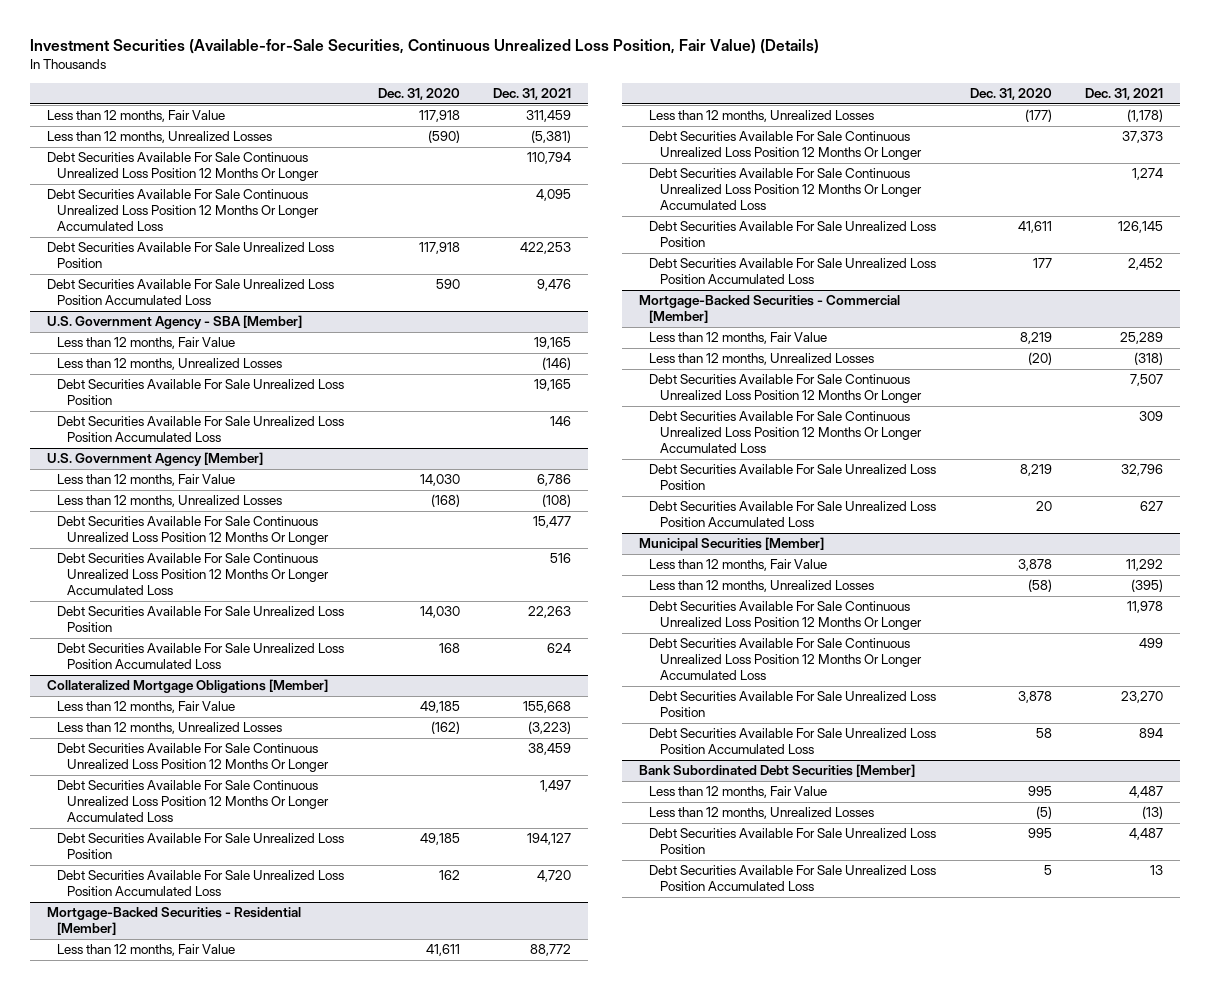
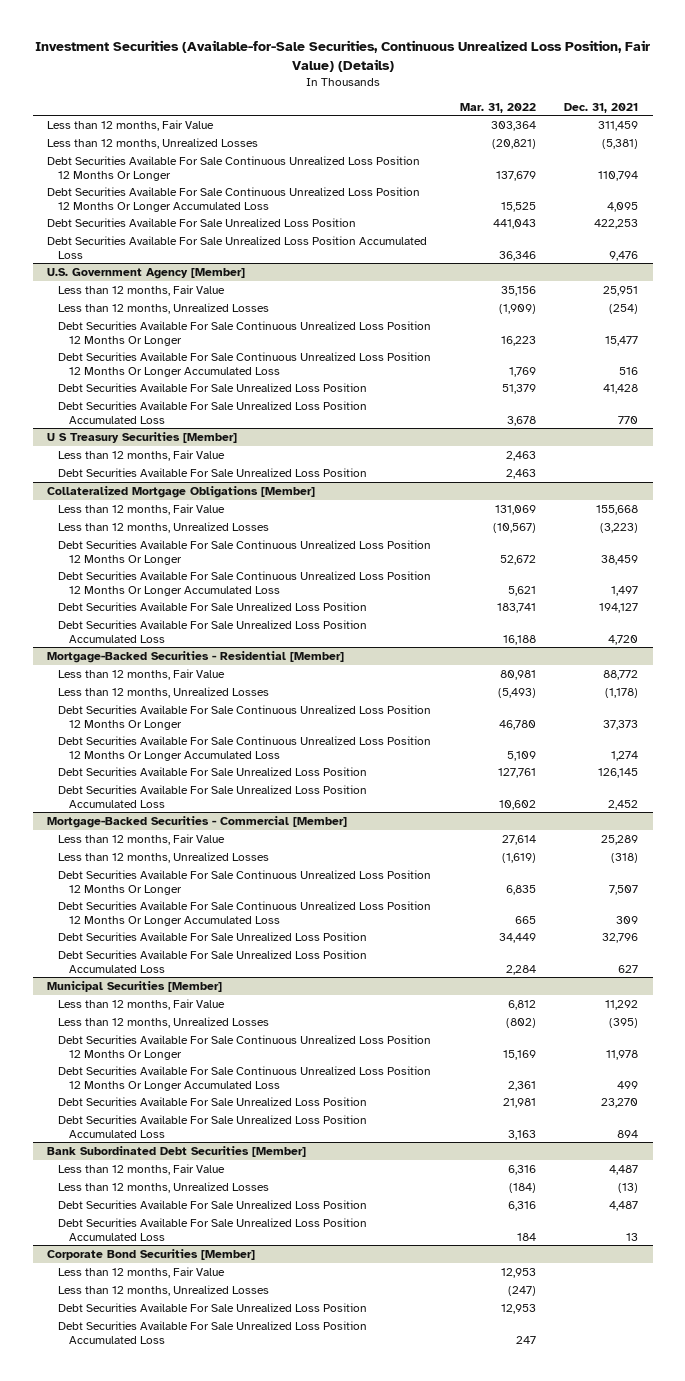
- | Dec. 31, 2020 | Dec. 31, 2021
+ | Mar. 31, 2022 | Dec. 31, 2021
- U.S. Government Agency - SBA [Member]
- Less than 12 months, Fair Value | | 19,165
- Less than 12 months, Unrealized Losses | | (146)
- Debt Securities Available For Sale Unrealized Loss Position | | 19,165
- Debt Securities Available For Sale Unrealized Loss Position Accumulated Loss | | 146
@ U.S. Government Agency [Member]
- Less than 12 months, Fair Value | 14,030 | 6,786
- Less than 12 months, Unrealized Losses | (168) | (108)
+ Less than 12 months, Fair Value | 35,156 | 25,951
+ Less than 12 months, Unrealized Losses | (1,909) | (254)
- Debt Securities Available For Sale Unrealized Loss Position | 14,030 | 22,263
- Debt Securities Available For Sale Unrealized Loss Position Accumulated Loss | 168 | 624
+ Debt Securities Available For Sale Unrealized Loss Position | 51,379 | 41,428
+ Debt Securities Available For Sale Unrealized Loss Position Accumulated Loss | 3,678 | 770
+ U S Treasury Securities [Member]
+ Less than 12 months, Fair Value | 2,463 |
+ Debt Securities Available For Sale Unrealized Loss Position | 2,463 |
+ Corporate Bond Securities [Member]
+ Less than 12 months, Fair Value | 12,953 |
+ Less than 12 months, Unrealized Losses | (247) |
+ Debt Securities Available For Sale Unrealized Loss Position | 12,953 |
+ Debt Securities Available For Sale Unrealized Loss Position Accumulated Loss | 247 |

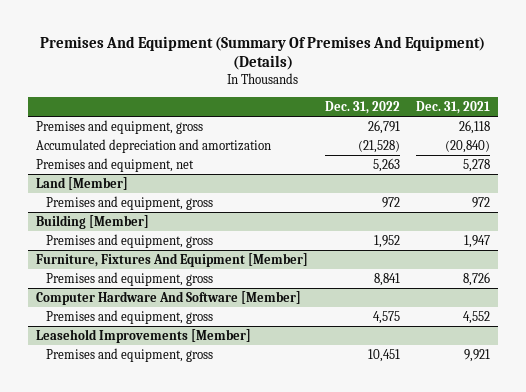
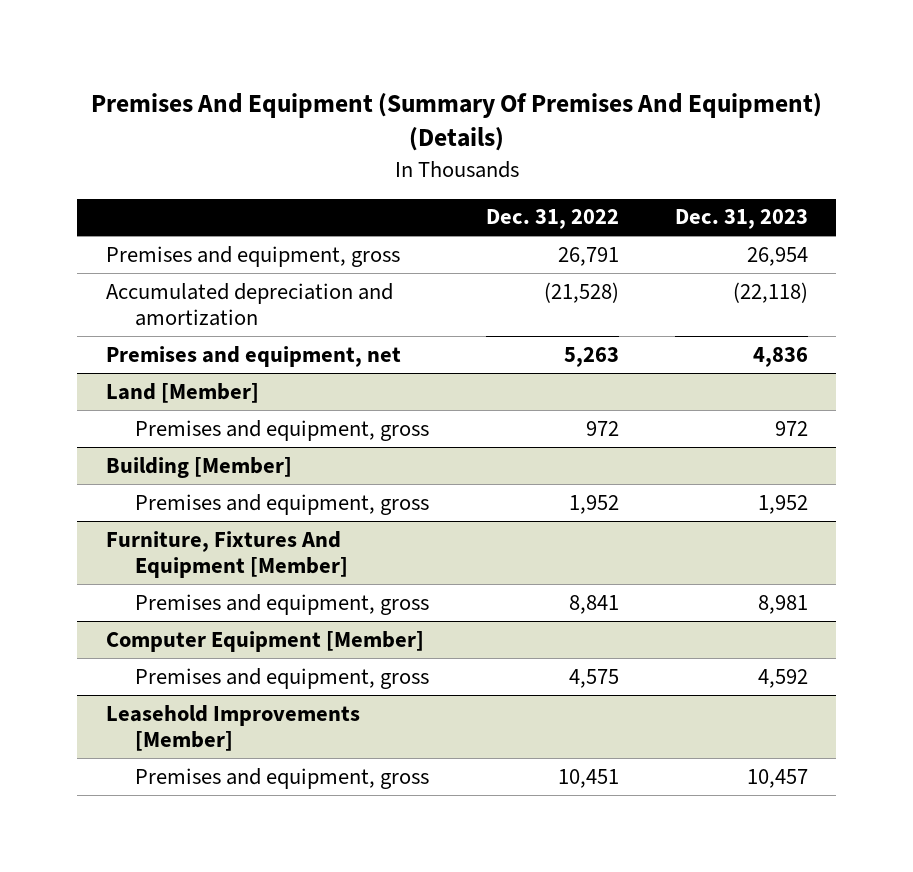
- | Dec. 31, 2022 | Dec. 31, 2021
+ | Dec. 31, 2022 | Dec. 31, 2023
- Computer Hardware And Software [Member]
+ Computer Equipment [Member]

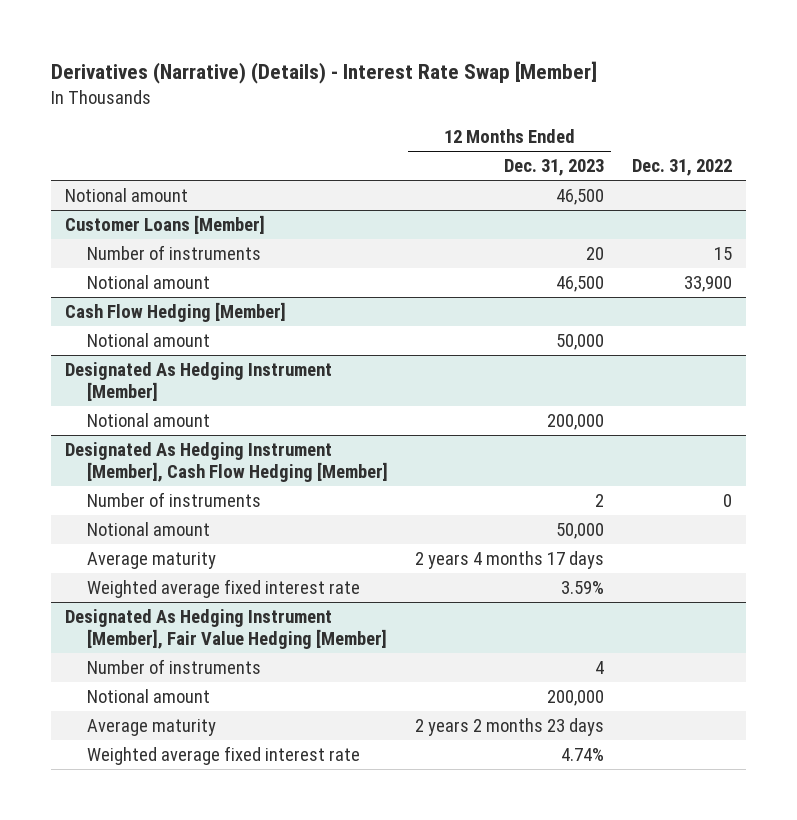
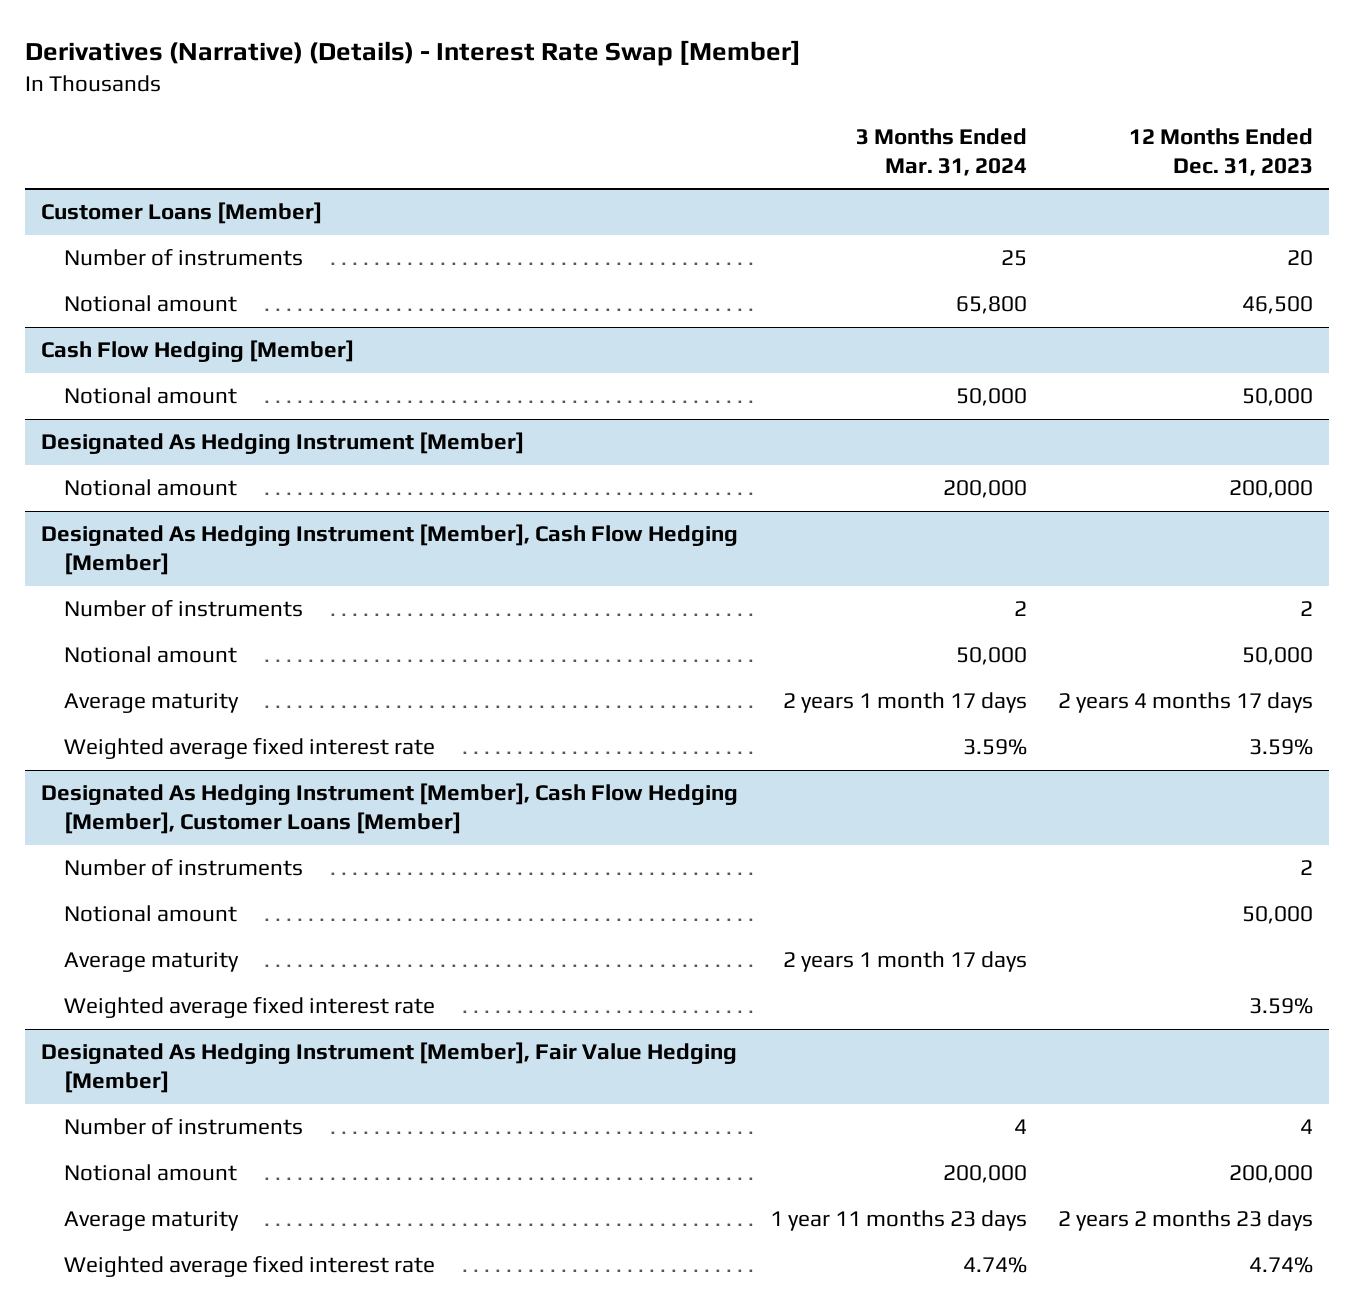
- | 12 Months Ended Dec. 31, 2023 | Dec. 31, 2022
+ | 3 Months Ended Mar. 31, 2024 | 12 Months Ended Dec. 31, 2023
- Notional amount | 46,500 |
+ Designated As Hedging Instrument [Member], Cash Flow Hedging [Member], Customer Loans [Member]
+ Number of instruments | | 2
+ Notional amount | | 50,000
+ Average maturity | 2 years 1 month 17 days |
+ Weighted average fixed interest rate | | 3.59%

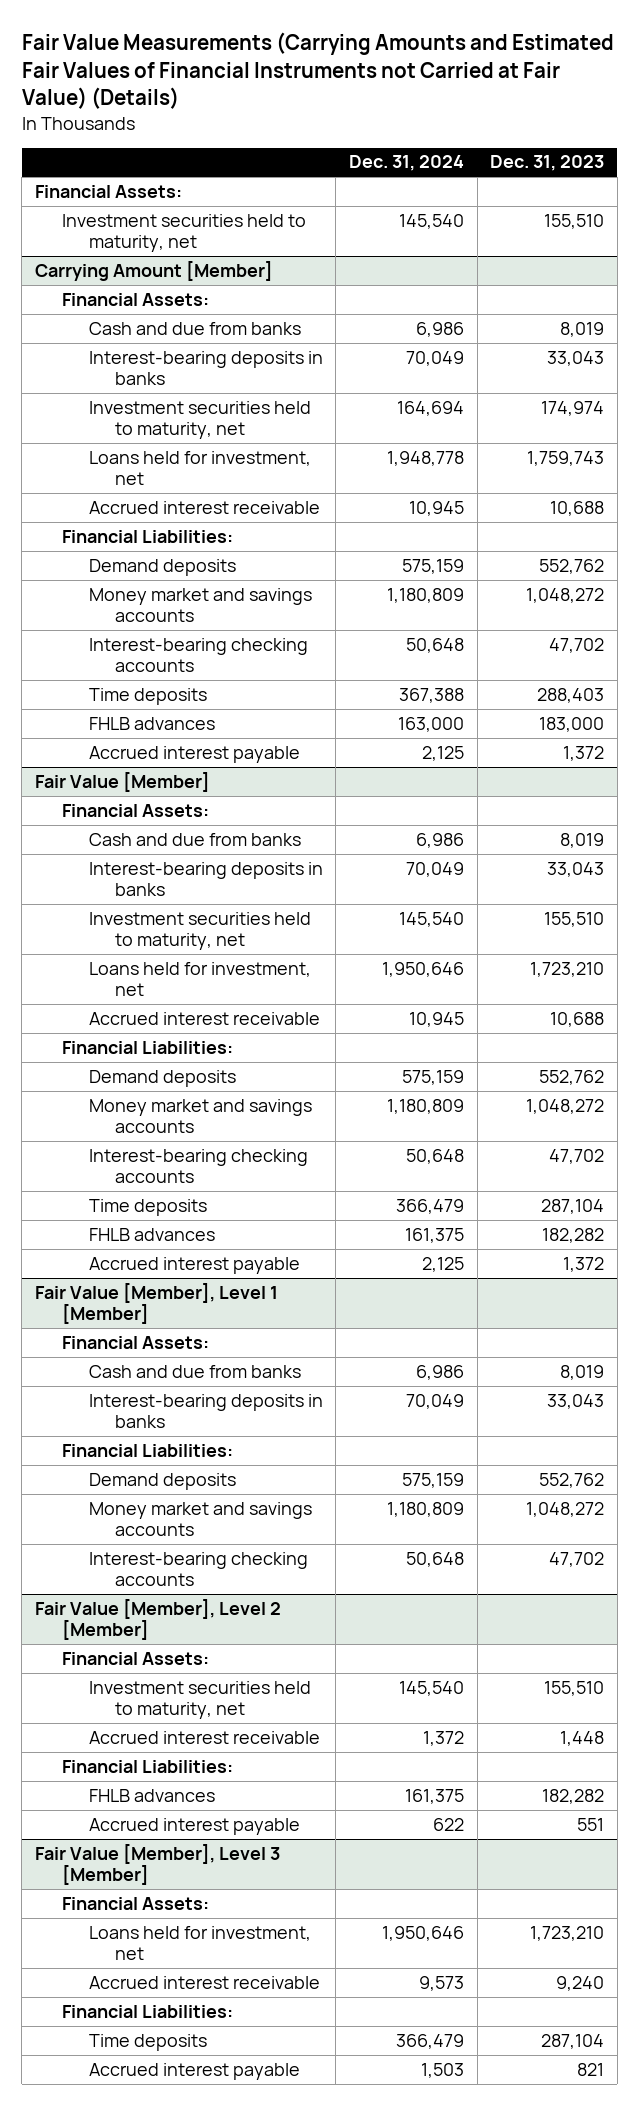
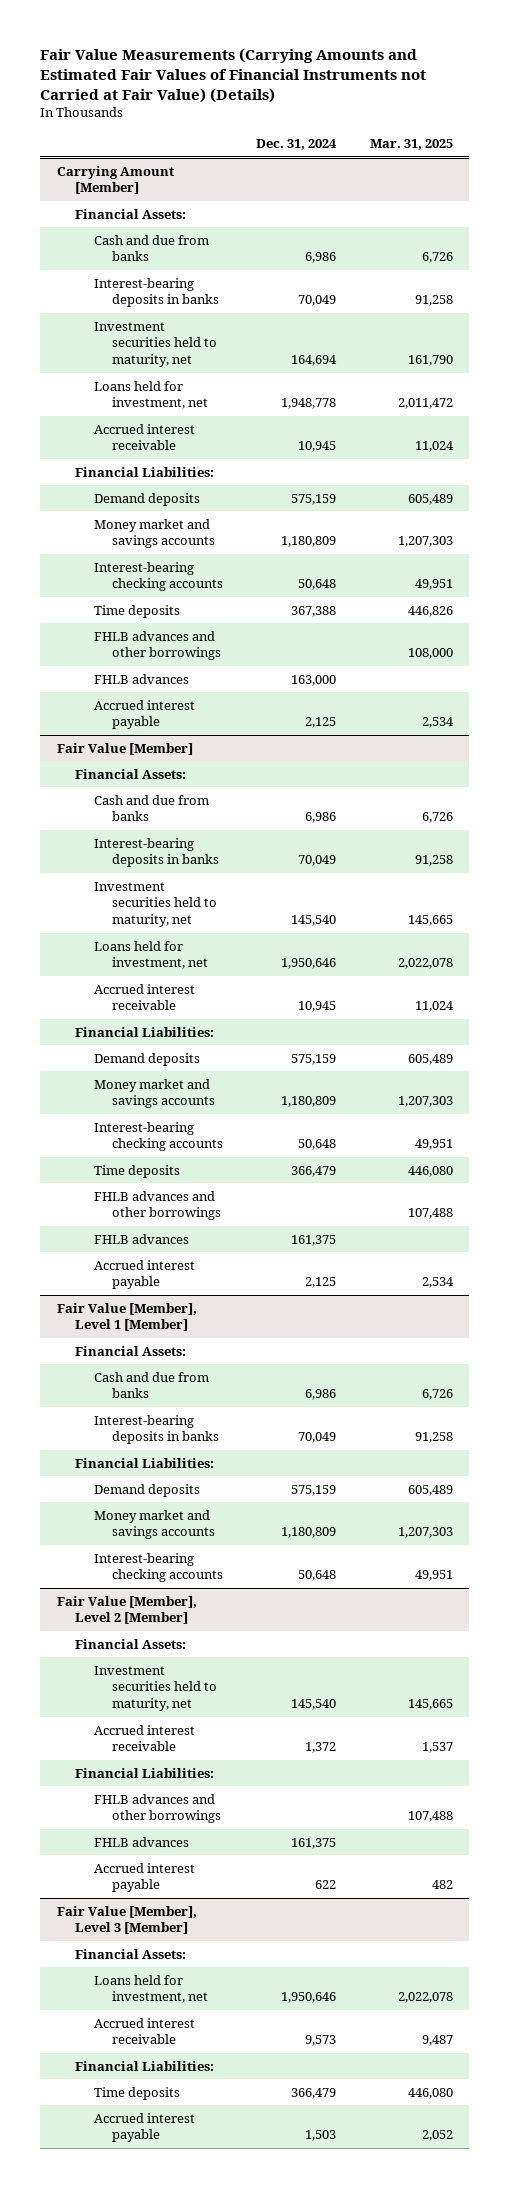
- | Dec. 31, 2024 | Dec. 31, 2023
+ | Dec. 31, 2024 | Mar. 31, 2025
- Financial Assets:
- Investment securities held to maturity, net | 145,540 | 155,510
@ Carrying Amount [Member]
+ FHLB advances and other borrowings | | 108,000
@ Fair Value [Member]
+ FHLB advances and other borrowings | | 107,488
@ Fair Value [Member], Level 2 [Member]
+ FHLB advances and other borrowings | | 107,488

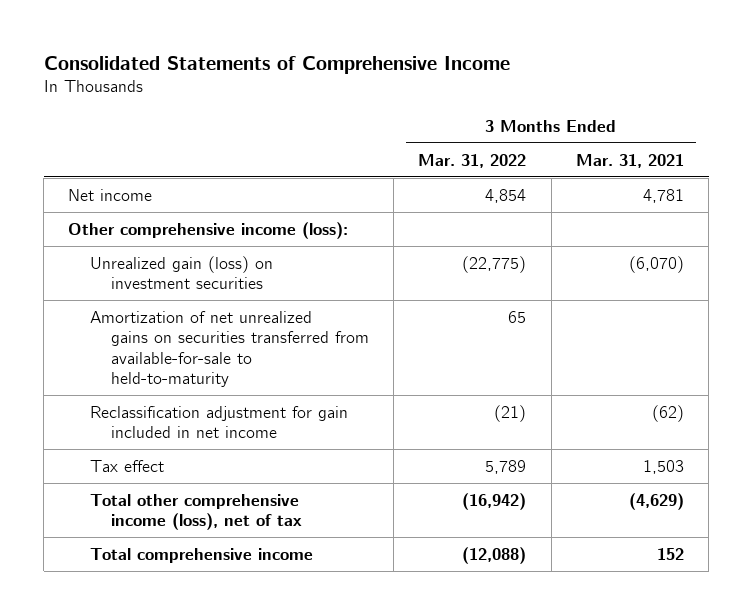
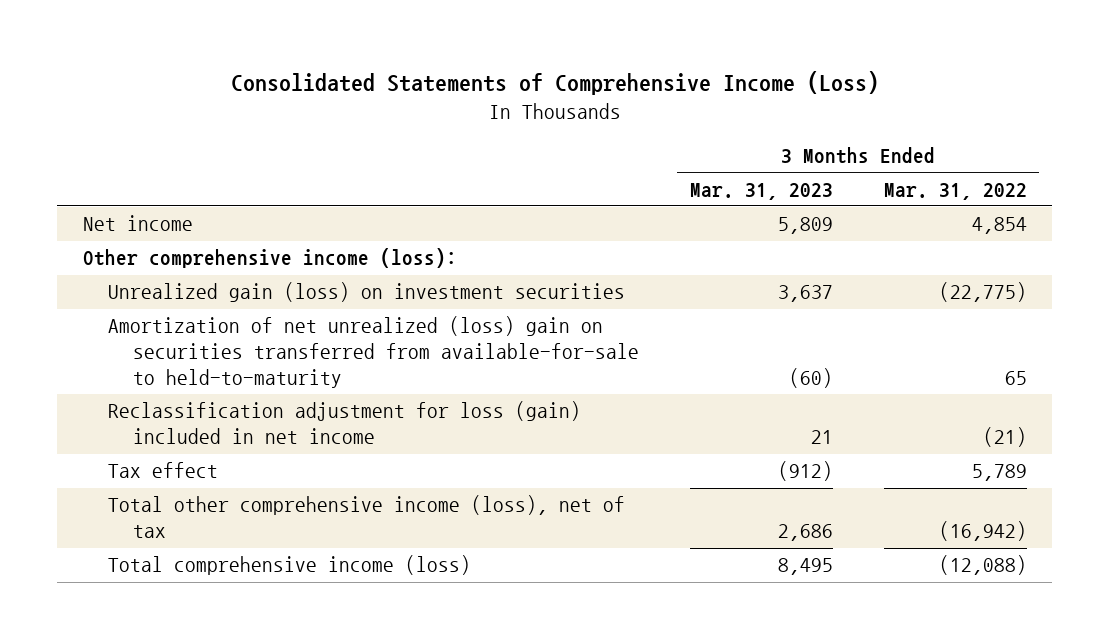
- Consolidated Statements of Comprehensive Income
+ Consolidated Statements of Comprehensive Income (Loss)
- | 3 Months Ended Mar. 31, 2022 | 3 Months Ended Mar. 31, 2021
+ | 3 Months Ended Mar. 31, 2023 | 3 Months Ended Mar. 31, 2022
- Amortization of net unrealized gains on securities transferred from available-for-sale to held-to-maturity | 65 |
- Reclassification adjustment for gain included in net income | (21) | (62)
+ Amortization of net unrealized (loss) gain on securities transferred from available-for-sale to held-to-maturity | (60) | 65
+ Reclassification adjustment for loss (gain) included in net income | 21 | (21)
- Total comprehensive income | (12,088) | 152
+ Total comprehensive income (loss) | 8,495 | (12,088)

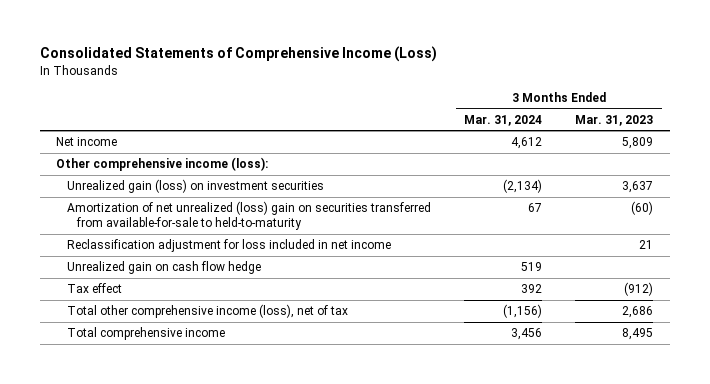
- | 3 Months Ended Mar. 31, 2023 | 3 Months Ended Mar. 31, 2022
+ | 3 Months Ended Mar. 31, 2024 | 3 Months Ended Mar. 31, 2023
- Reclassification adjustment for loss (gain) included in net income | 21 | (21)
+ Reclassification adjustment for loss included in net income | | 21
+ Unrealized gain on cash flow hedge | 519 |
- Total comprehensive income (loss) | 8,495 | (12,088)
+ Total comprehensive income | 3,456 | 8,495

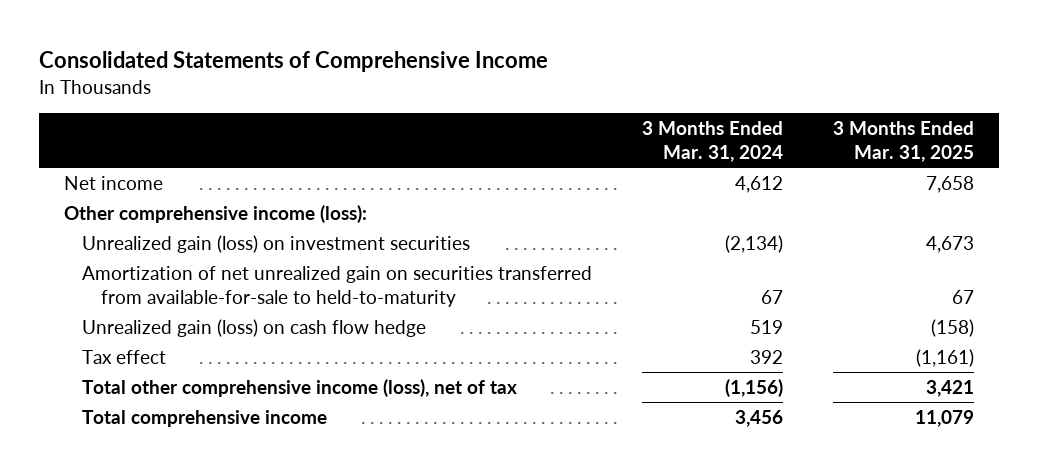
- Consolidated Statements of Comprehensive Income (Loss)
+ Consolidated Statements of Comprehensive Income
- | 3 Months Ended Mar. 31, 2024 | 3 Months Ended Mar. 31, 2023
+ | 3 Months Ended Mar. 31, 2024 | 3 Months Ended Mar. 31, 2025
- Amortization of net unrealized (loss) gain on securities transferred from available-for-sale to held-to-maturity | 67 | (60)
- Reclassification adjustment for loss included in net income | | 21
- Unrealized gain on cash flow hedge | 519 |
+ Amortization of net unrealized gain on securities transferred from available-for-sale to held-to-maturity | 67 | 67
+ Unrealized gain (loss) on cash flow hedge | 519 | (158)

